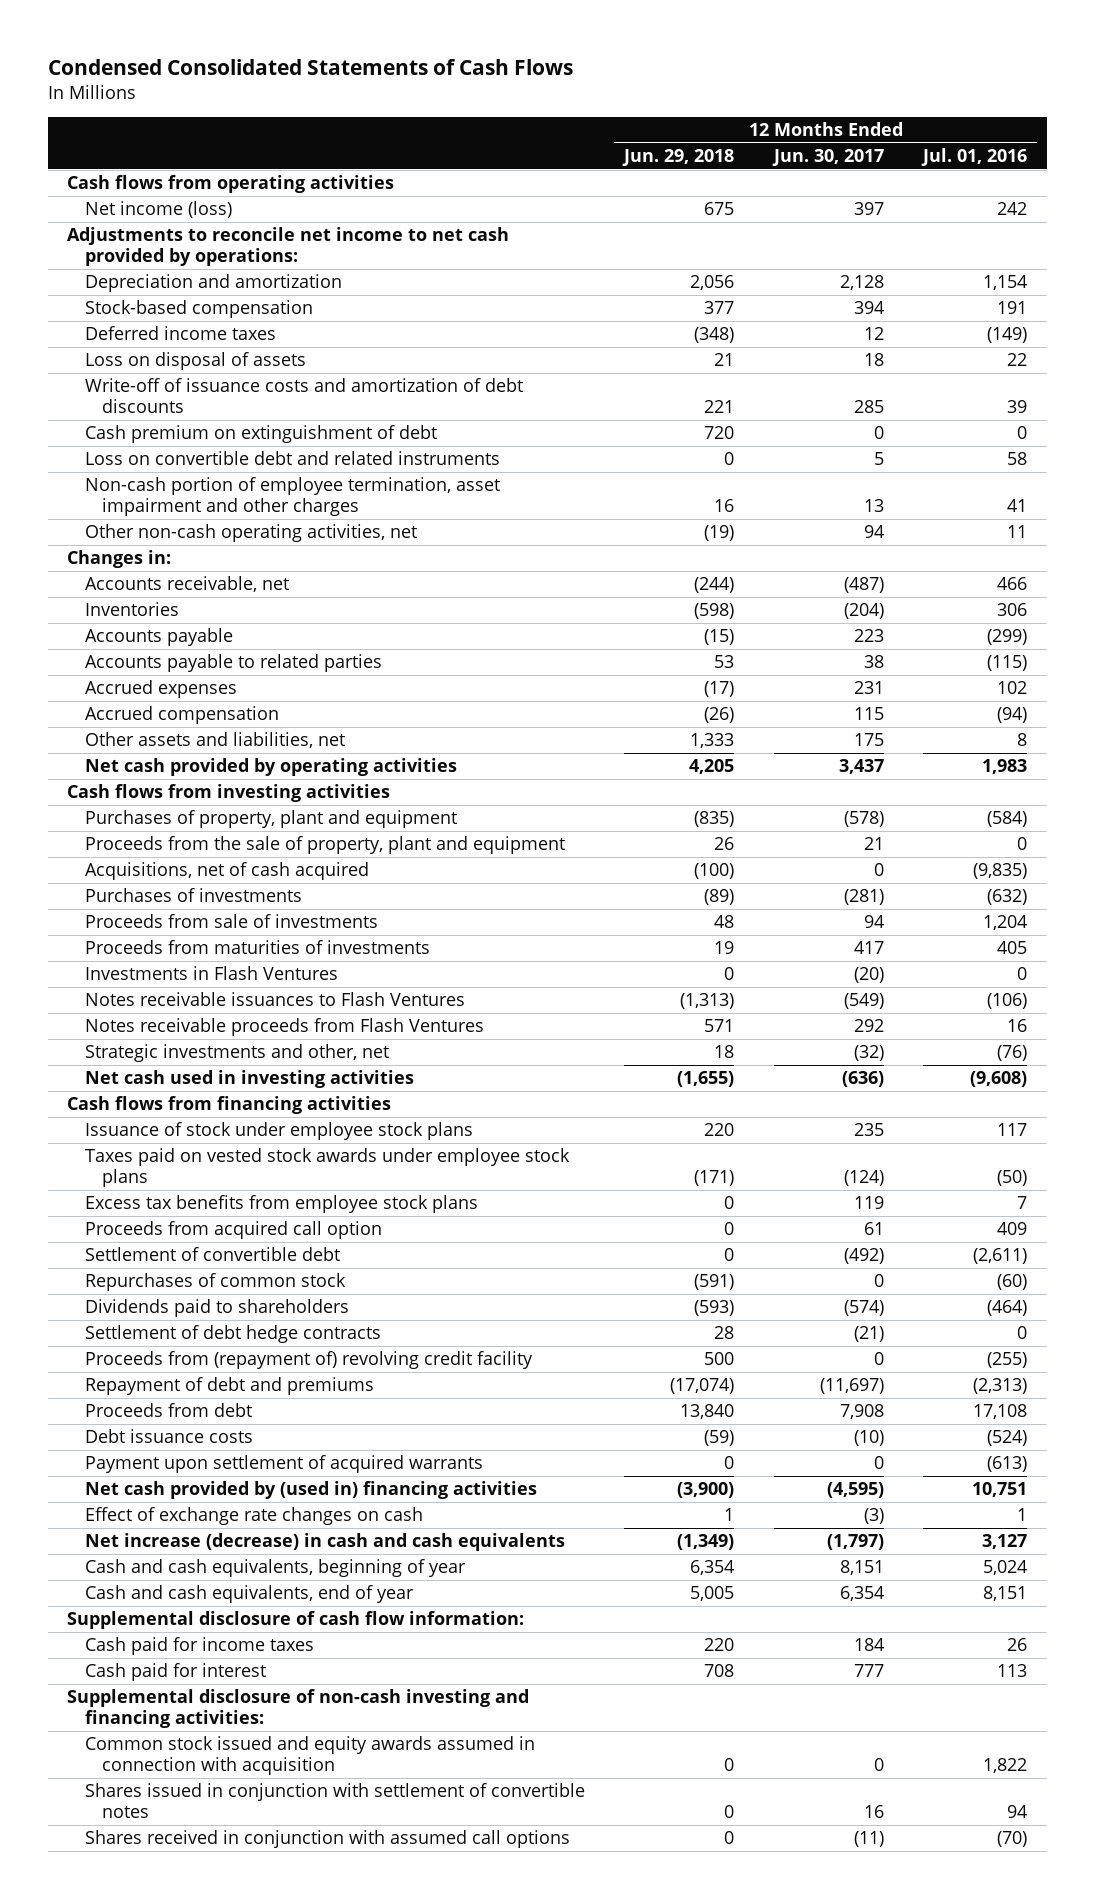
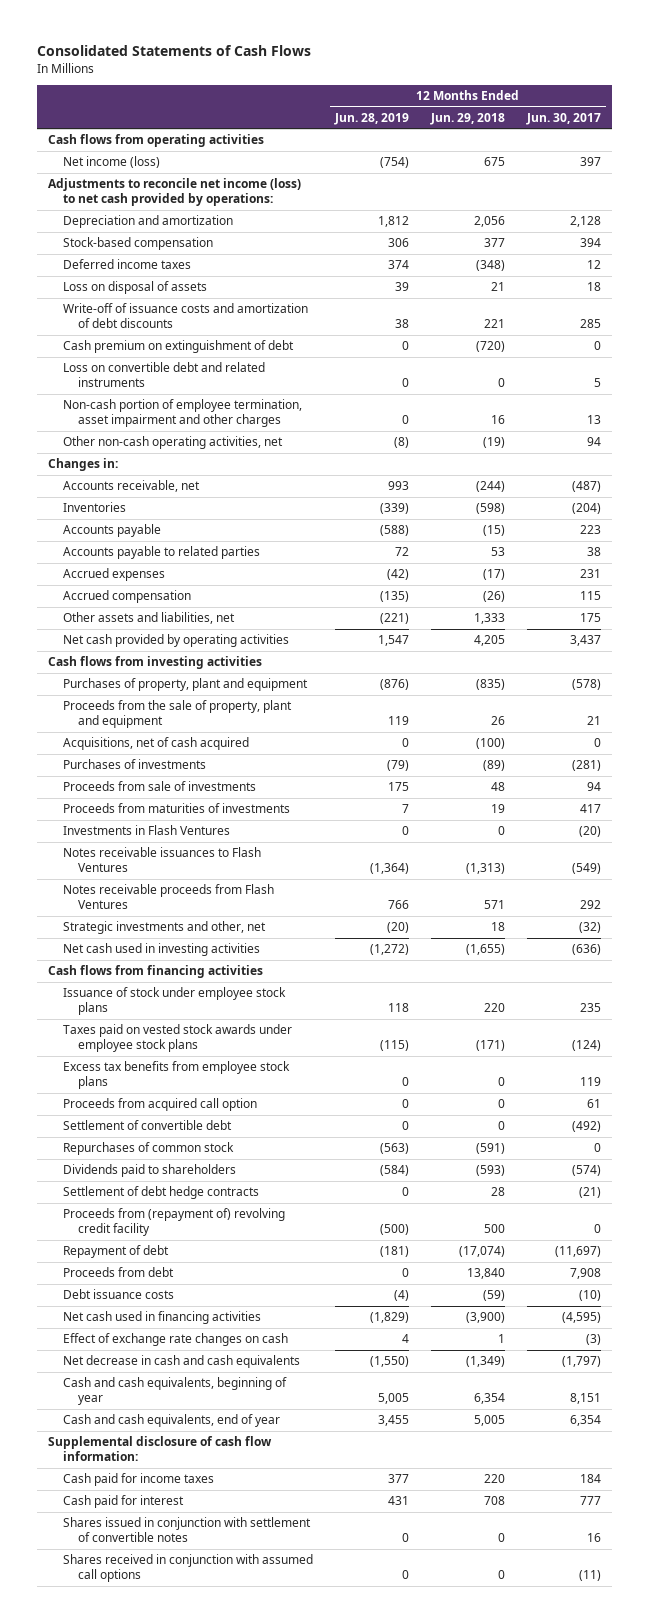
- Condensed Consolidated Statements of Cash Flows
+ Consolidated Statements of Cash Flows
- | 12 Months Ended Jun. 29, 2018 | 12 Months Ended Jun. 30, 2017 | 12 Months Ended Jul. 01, 2016
+ | 12 Months Ended Jun. 28, 2019 | 12 Months Ended Jun. 29, 2018 | 12 Months Ended Jun. 30, 2017
- Adjustments to reconcile net income to net cash provided by operations:
+ Adjustments to reconcile net income (loss) to net cash provided by operations:
- Cash premium on extinguishment of debt | 720 | 0 | 0
+ Cash premium on extinguishment of debt | 0 | (720) | 0
- Repayment of debt and premiums | (17,074) | (11,697) | (2,313)
+ Repayment of debt | (181) | (17,074) | (11,697)
- Payment upon settlement of acquired warrants | 0 | 0 | (613)
- Net cash provided by (used in) financing activities | (3,900) | (4,595) | 10,751
+ Net cash used in financing activities | (1,829) | (3,900) | (4,595)
- Net increase (decrease) in cash and cash equivalents | (1,349) | (1,797) | 3,127
+ Net decrease in cash and cash equivalents | (1,550) | (1,349) | (1,797)
- Supplemental disclosure of non-cash investing and financing activities:
- Common stock issued and equity awards assumed in connection with acquisition | 0 | 0 | 1,822

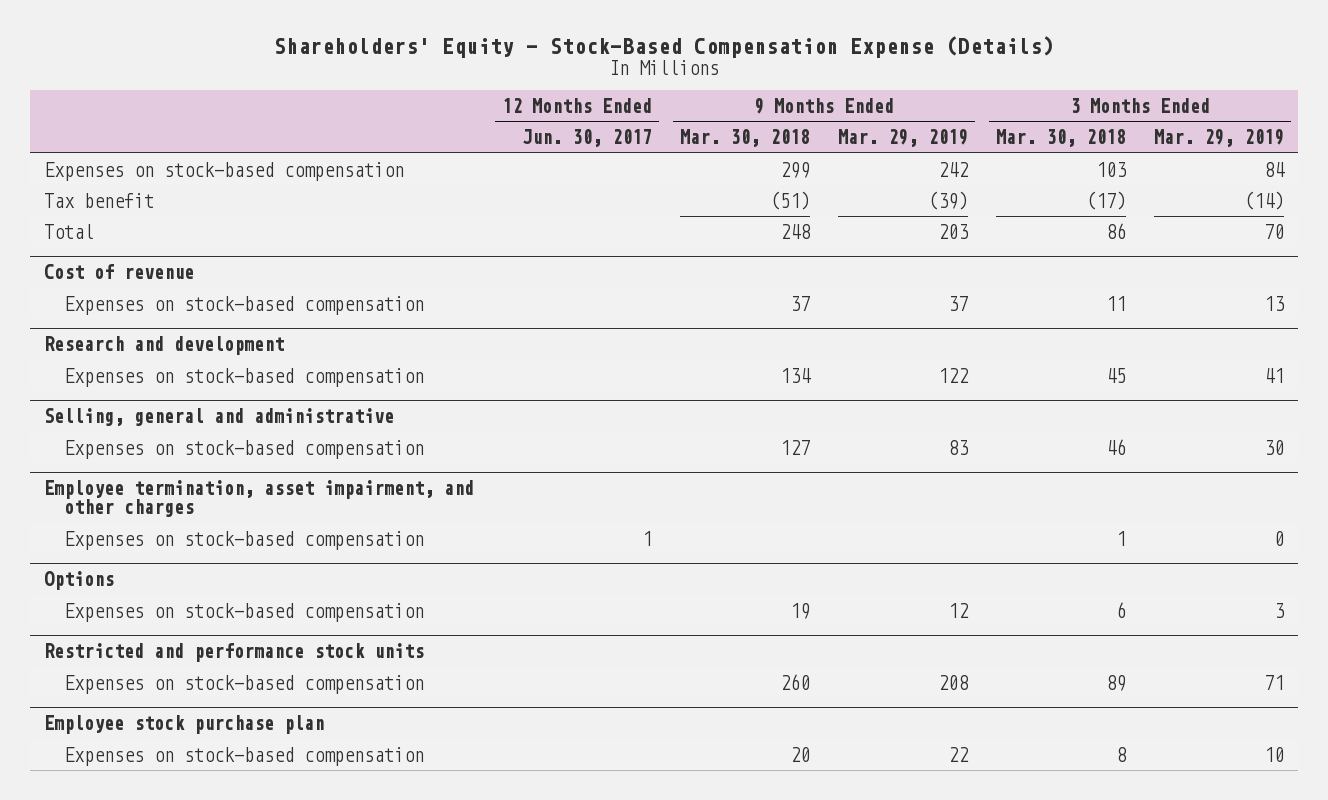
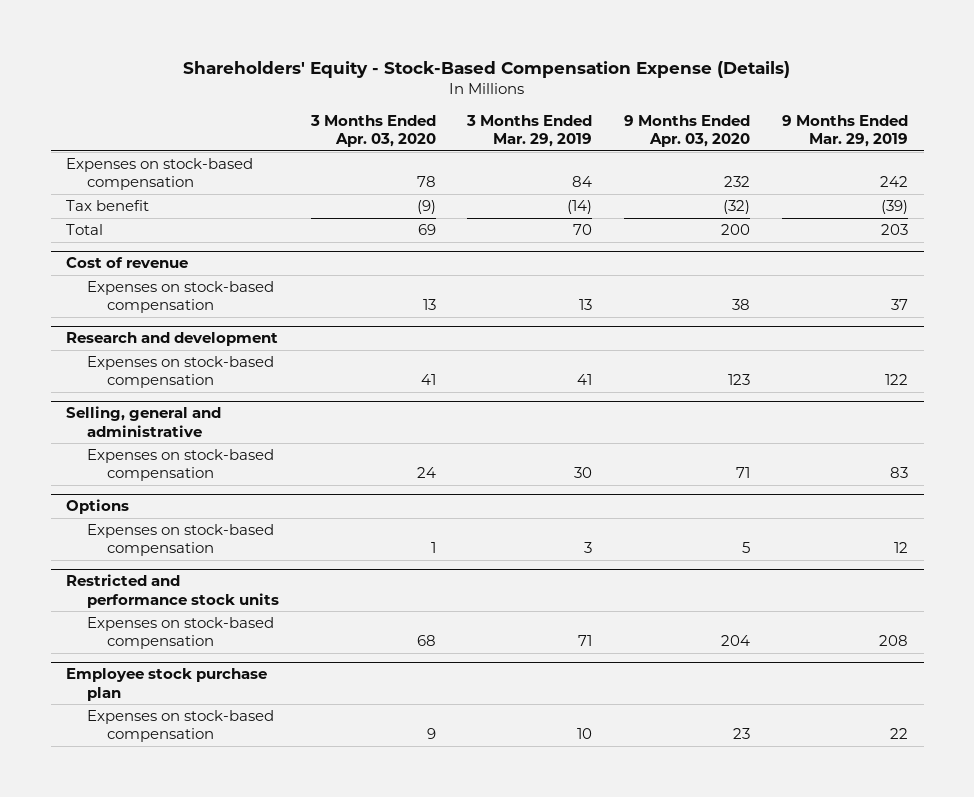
- | 12 Months Ended Jun. 30, 2017 | 9 Months Ended Mar. 30, 2018 | 9 Months Ended Mar. 29, 2019 | 3 Months Ended Mar. 30, 2018 | 3 Months Ended Mar. 29, 2019
+ | 3 Months Ended Apr. 03, 2020 | 3 Months Ended Mar. 29, 2019 | 9 Months Ended Apr. 03, 2020 | 9 Months Ended Mar. 29, 2019
- Employee termination, asset impairment, and other charges
- Expenses on stock-based compensation | 1 | | | 1 | 0

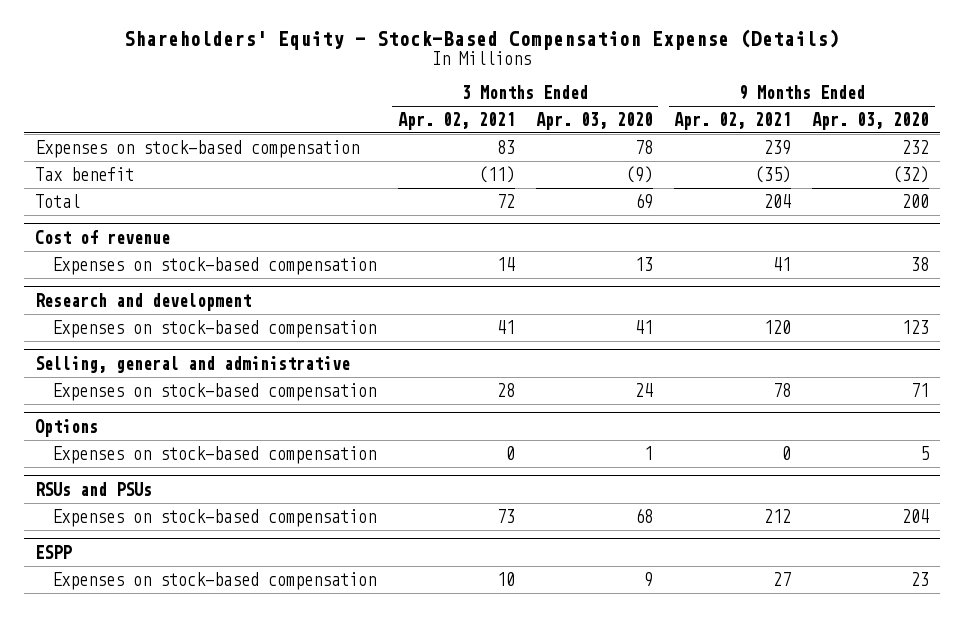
- | 3 Months Ended Apr. 03, 2020 | 3 Months Ended Mar. 29, 2019 | 9 Months Ended Apr. 03, 2020 | 9 Months Ended Mar. 29, 2019
+ | 3 Months Ended Apr. 02, 2021 | 3 Months Ended Apr. 03, 2020 | 9 Months Ended Apr. 02, 2021 | 9 Months Ended Apr. 03, 2020
- Restricted and performance stock units
+ RSUs and PSUs
- Employee stock purchase plan
+ ESPP

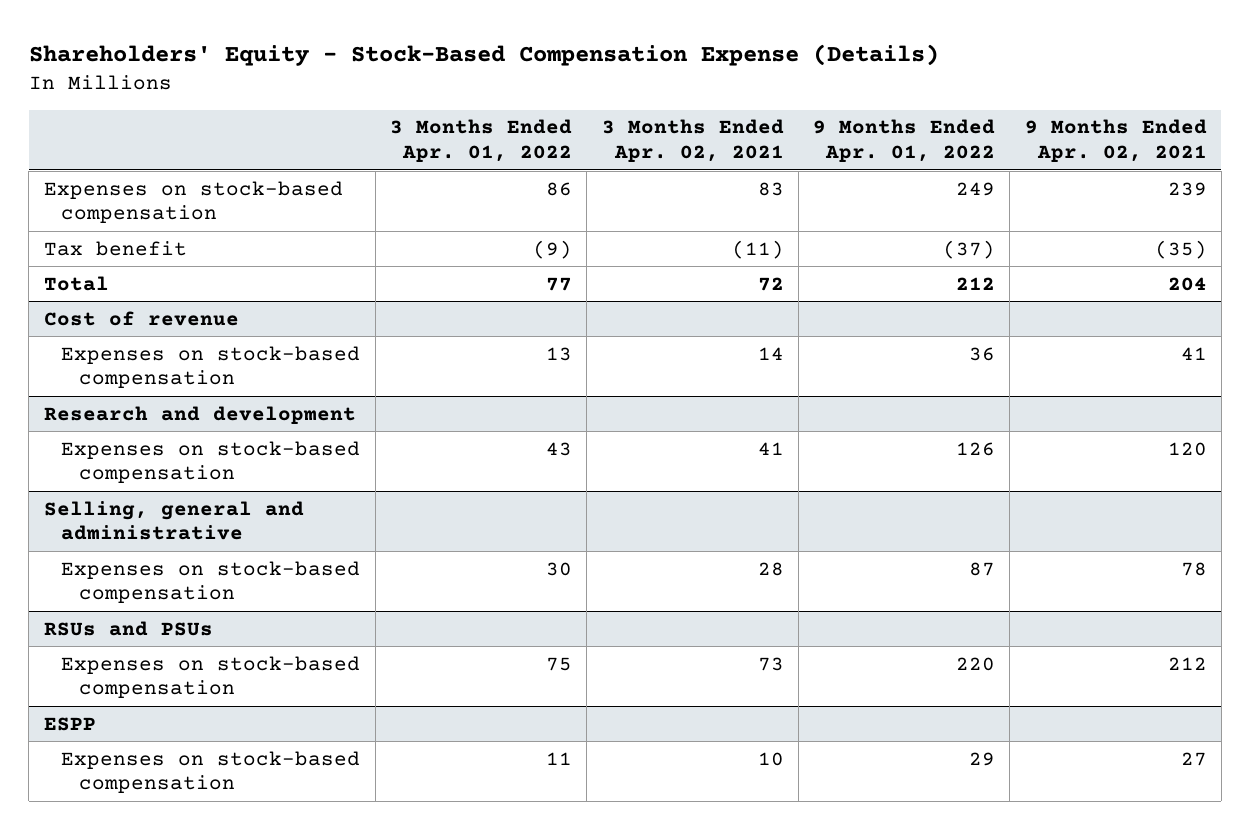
- | 3 Months Ended Apr. 02, 2021 | 3 Months Ended Apr. 03, 2020 | 9 Months Ended Apr. 02, 2021 | 9 Months Ended Apr. 03, 2020
+ | 3 Months Ended Apr. 01, 2022 | 3 Months Ended Apr. 02, 2021 | 9 Months Ended Apr. 01, 2022 | 9 Months Ended Apr. 02, 2021
- Options
- Expenses on stock-based compensation | 0 | 1 | 0 | 5

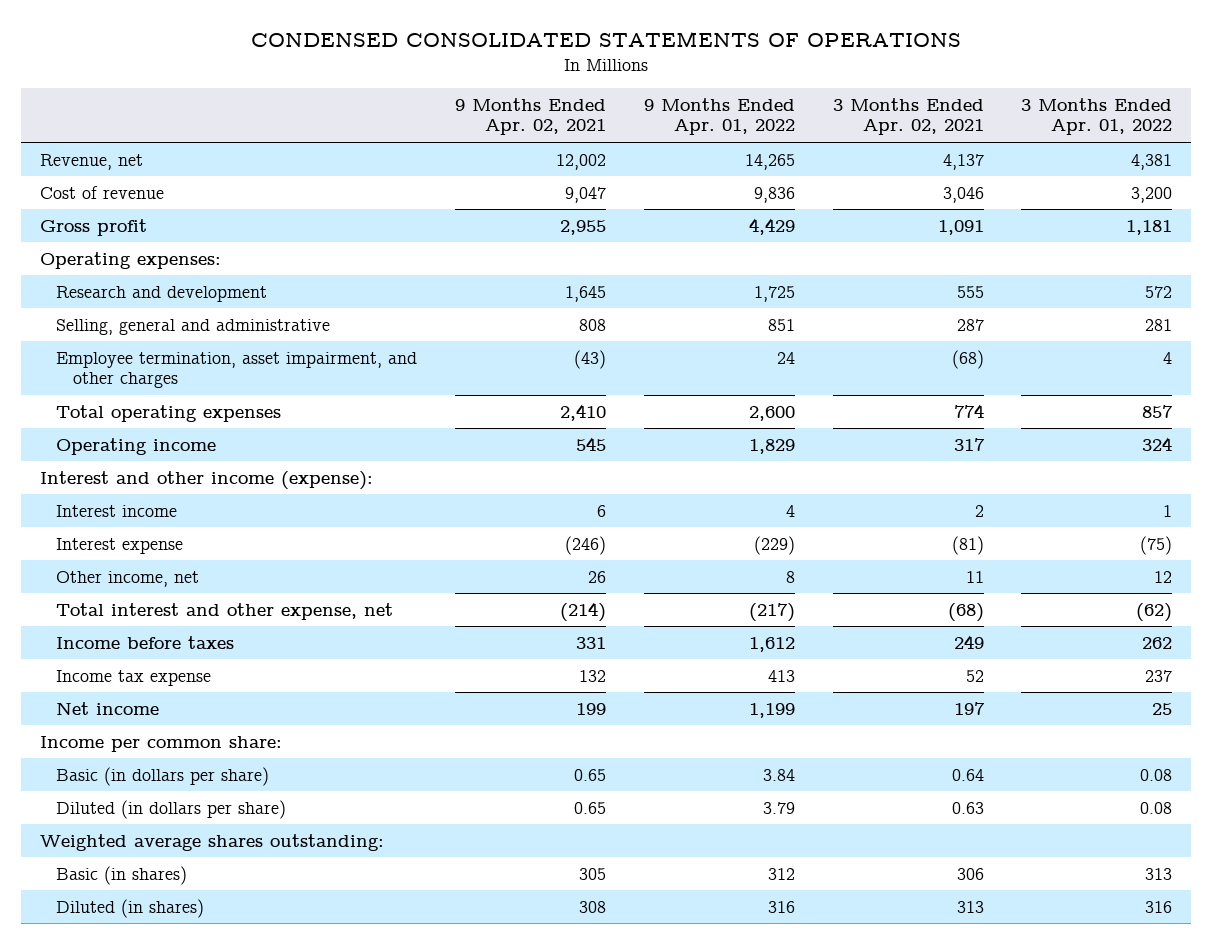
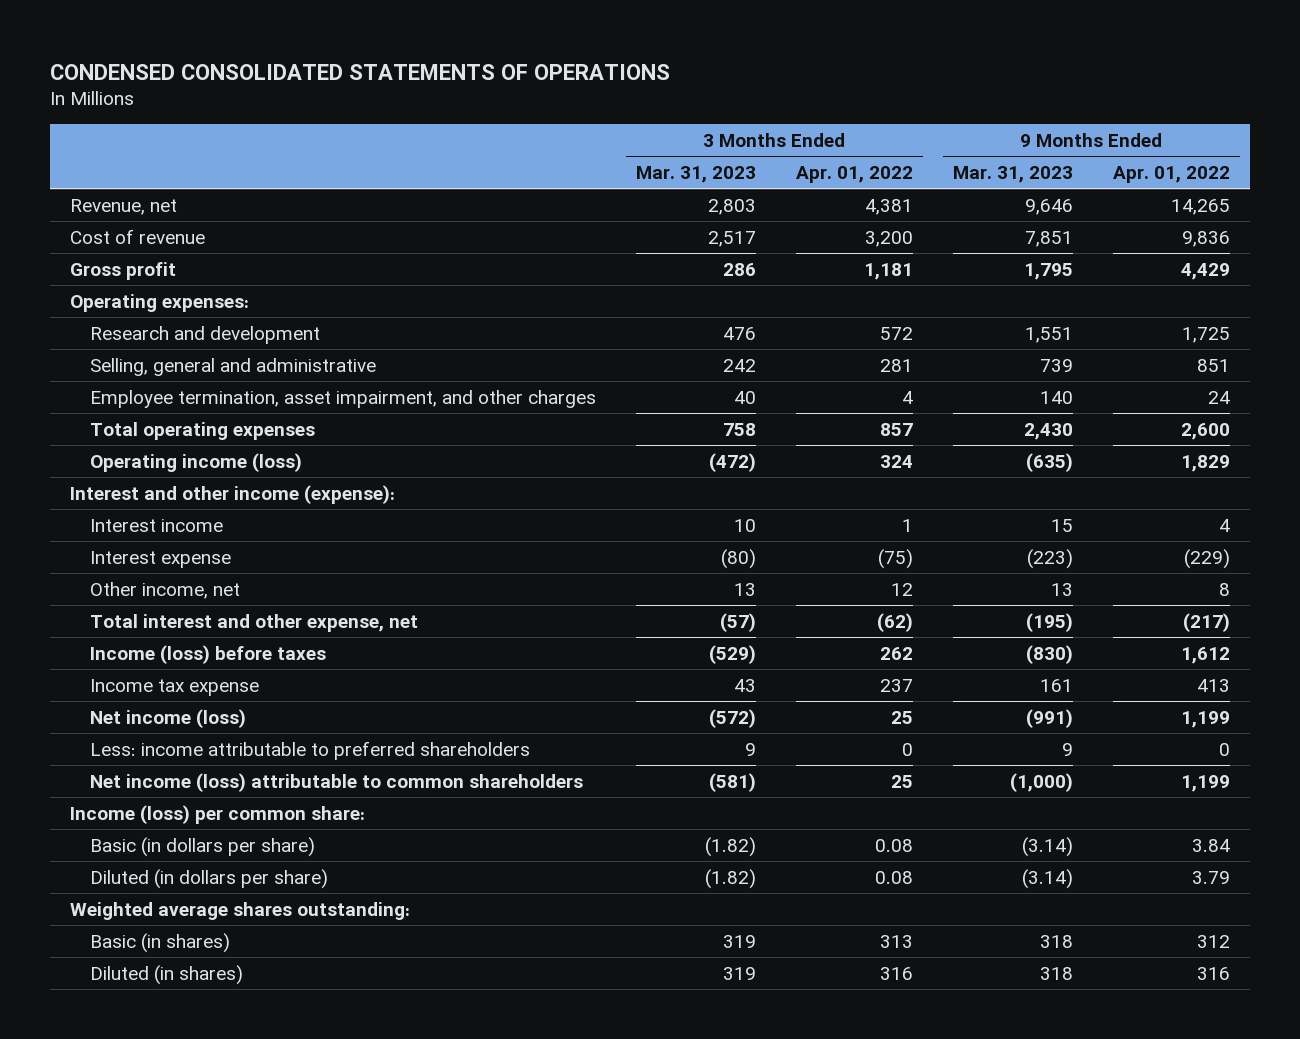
- | 9 Months Ended Apr. 02, 2021 | 9 Months Ended Apr. 01, 2022 | 3 Months Ended Apr. 02, 2021 | 3 Months Ended Apr. 01, 2022
+ | 3 Months Ended Mar. 31, 2023 | 3 Months Ended Apr. 01, 2022 | 9 Months Ended Mar. 31, 2023 | 9 Months Ended Apr. 01, 2022
- Operating income | 545 | 1,829 | 317 | 324
+ Operating income (loss) | (472) | 324 | (635) | 1,829
- Income before taxes | 331 | 1,612 | 249 | 262
+ Income (loss) before taxes | (529) | 262 | (830) | 1,612
- Net income | 199 | 1,199 | 197 | 25
- Income per common share:
+ Net income (loss) | (572) | 25 | (991) | 1,199
+ Less: income attributable to preferred shareholders | 9 | 0 | 9 | 0
+ Net income (loss) attributable to common shareholders | (581) | 25 | (1,000) | 1,199
+ Income (loss) per common share:

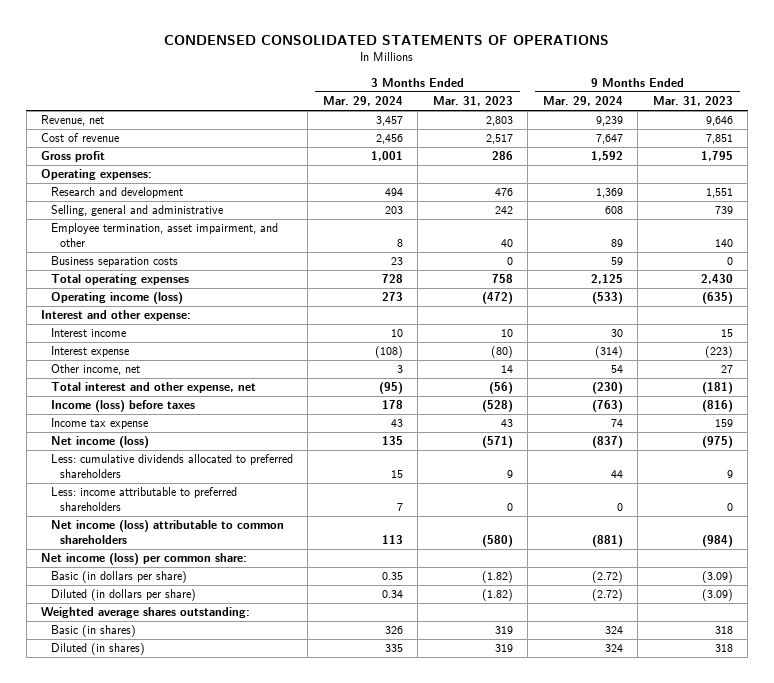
- | 3 Months Ended Mar. 31, 2023 | 3 Months Ended Apr. 01, 2022 | 9 Months Ended Mar. 31, 2023 | 9 Months Ended Apr. 01, 2022
+ | 3 Months Ended Mar. 29, 2024 | 3 Months Ended Mar. 31, 2023 | 9 Months Ended Mar. 29, 2024 | 9 Months Ended Mar. 31, 2023
- Employee termination, asset impairment, and other charges | 40 | 4 | 140 | 24
+ Employee termination, asset impairment, and other | 8 | 40 | 89 | 140
+ Business separation costs | 23 | 0 | 59 | 0
- Interest and other income (expense):
+ Interest and other expense:
- Other income, net | 13 | 12 | 13 | 8
- Total interest and other expense, net | (57) | (62) | (195) | (217)
- Income (loss) before taxes | (529) | 262 | (830) | 1,612
- Income tax expense | 43 | 237 | 161 | 413
- Net income (loss) | (572) | 25 | (991) | 1,199
- Less: income attributable to preferred shareholders | 9 | 0 | 9 | 0
- Net income (loss) attributable to common shareholders | (581) | 25 | (1,000) | 1,199
- Income (loss) per common share:
- Basic (in dollars per share) | (1.82) | 0.08 | (3.14) | 3.84
- Diluted (in dollars per share) | (1.82) | 0.08 | (3.14) | 3.79
+ Other income, net | 3 | 14 | 54 | 27
+ Total interest and other expense, net | (95) | (56) | (230) | (181)
+ Income (loss) before taxes | 178 | (528) | (763) | (816)
+ Income tax expense | 43 | 43 | 74 | 159
+ Net income (loss) | 135 | (571) | (837) | (975)
+ Less: cumulative dividends allocated to preferred shareholders | 15 | 9 | 44 | 9
+ Less: income attributable to preferred shareholders | 7 | 0 | 0 | 0
+ Net income (loss) attributable to common shareholders | 113 | (580) | (881) | (984)
+ Net income (loss) per common share:
+ Basic (in dollars per share) | 0.35 | (1.82) | (2.72) | (3.09)
+ Diluted (in dollars per share) | 0.34 | (1.82) | (2.72) | (3.09)

